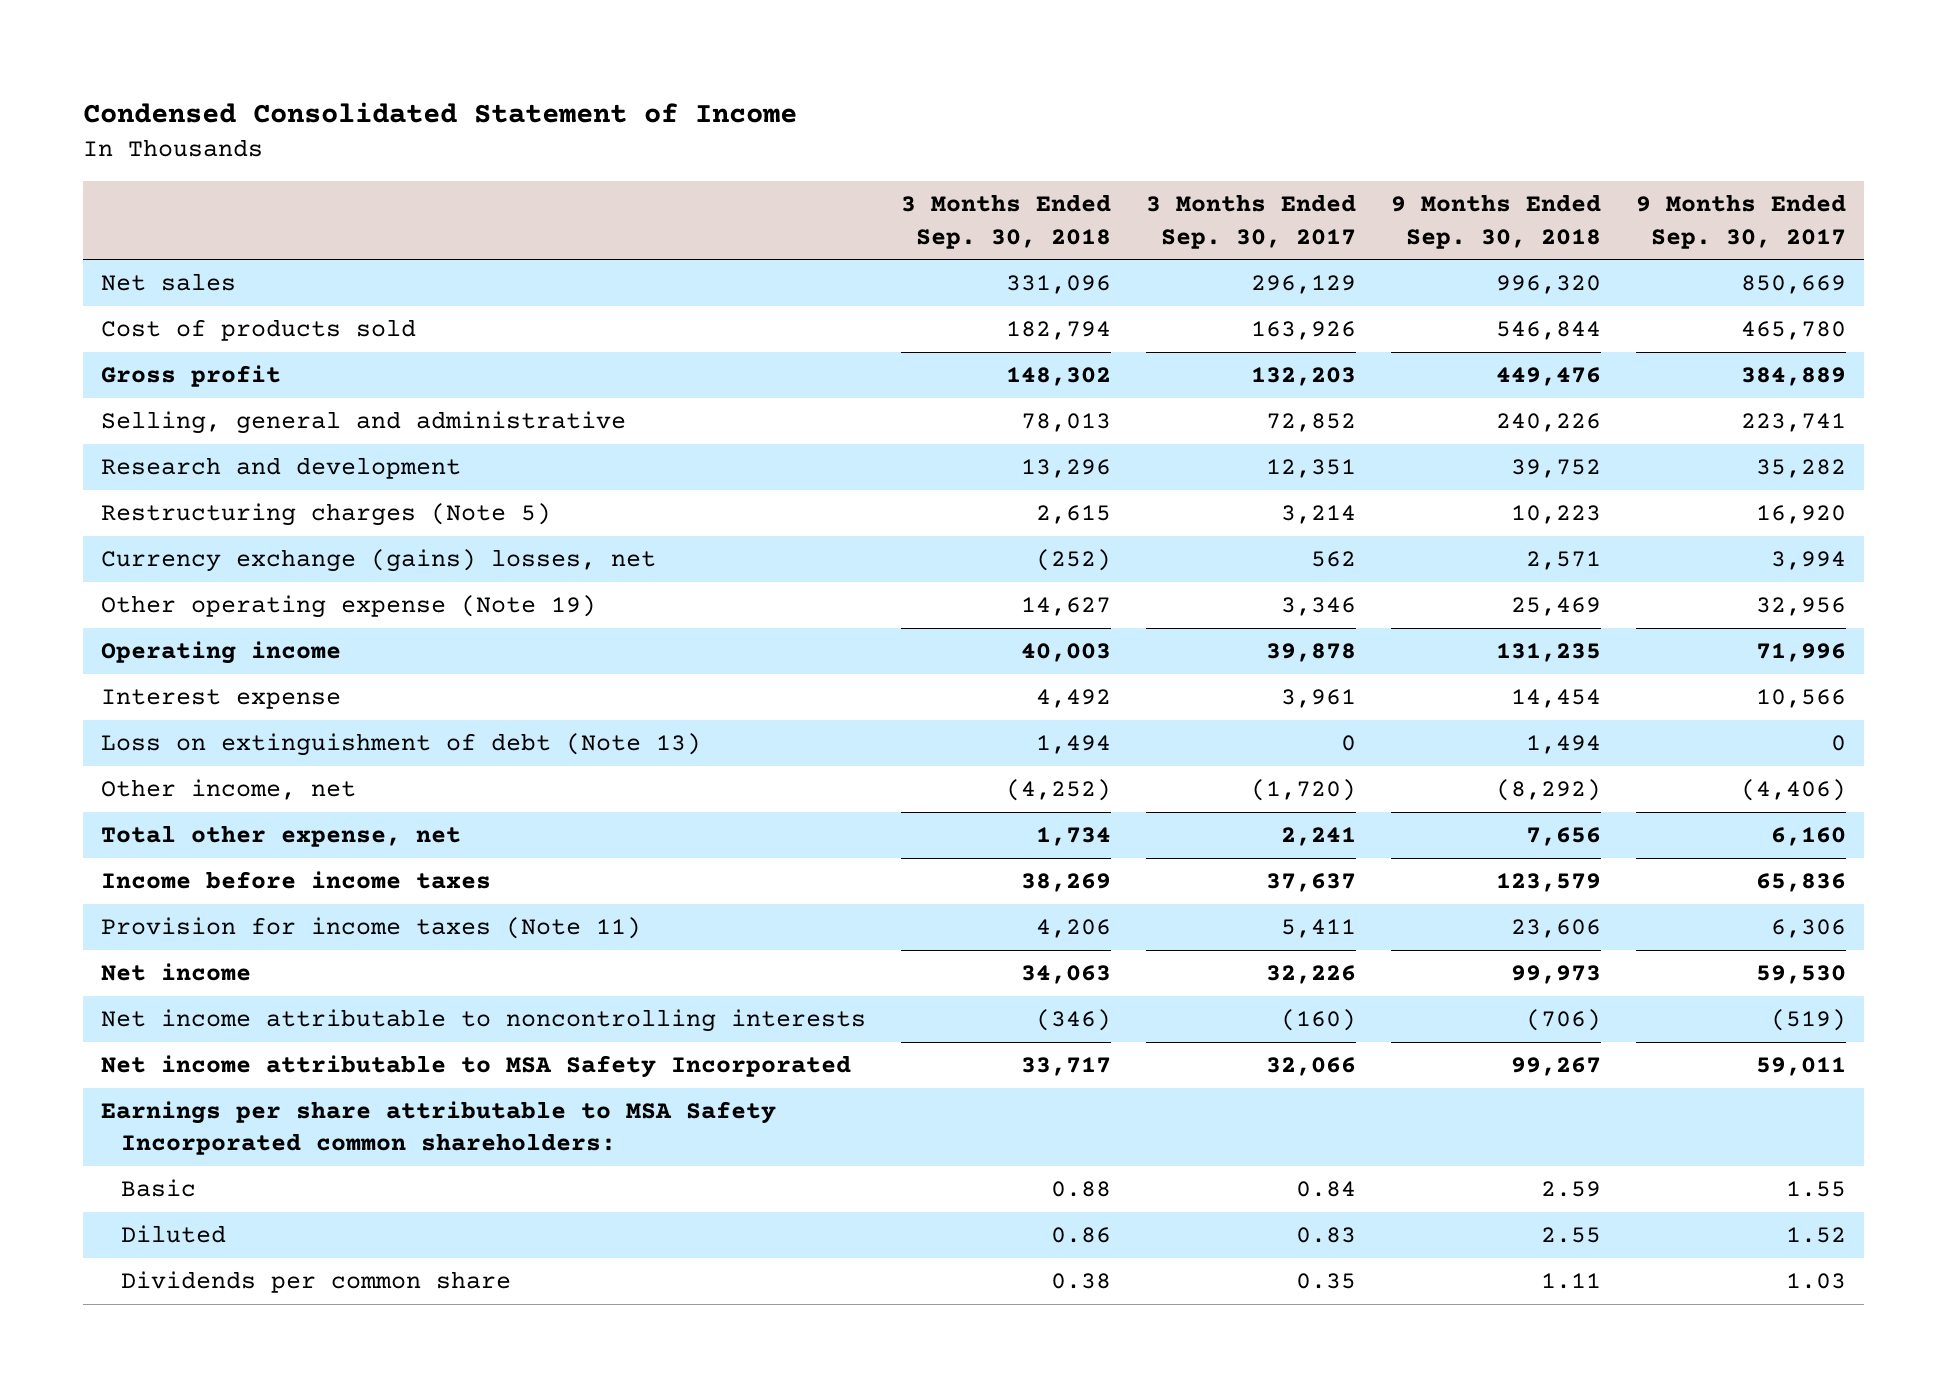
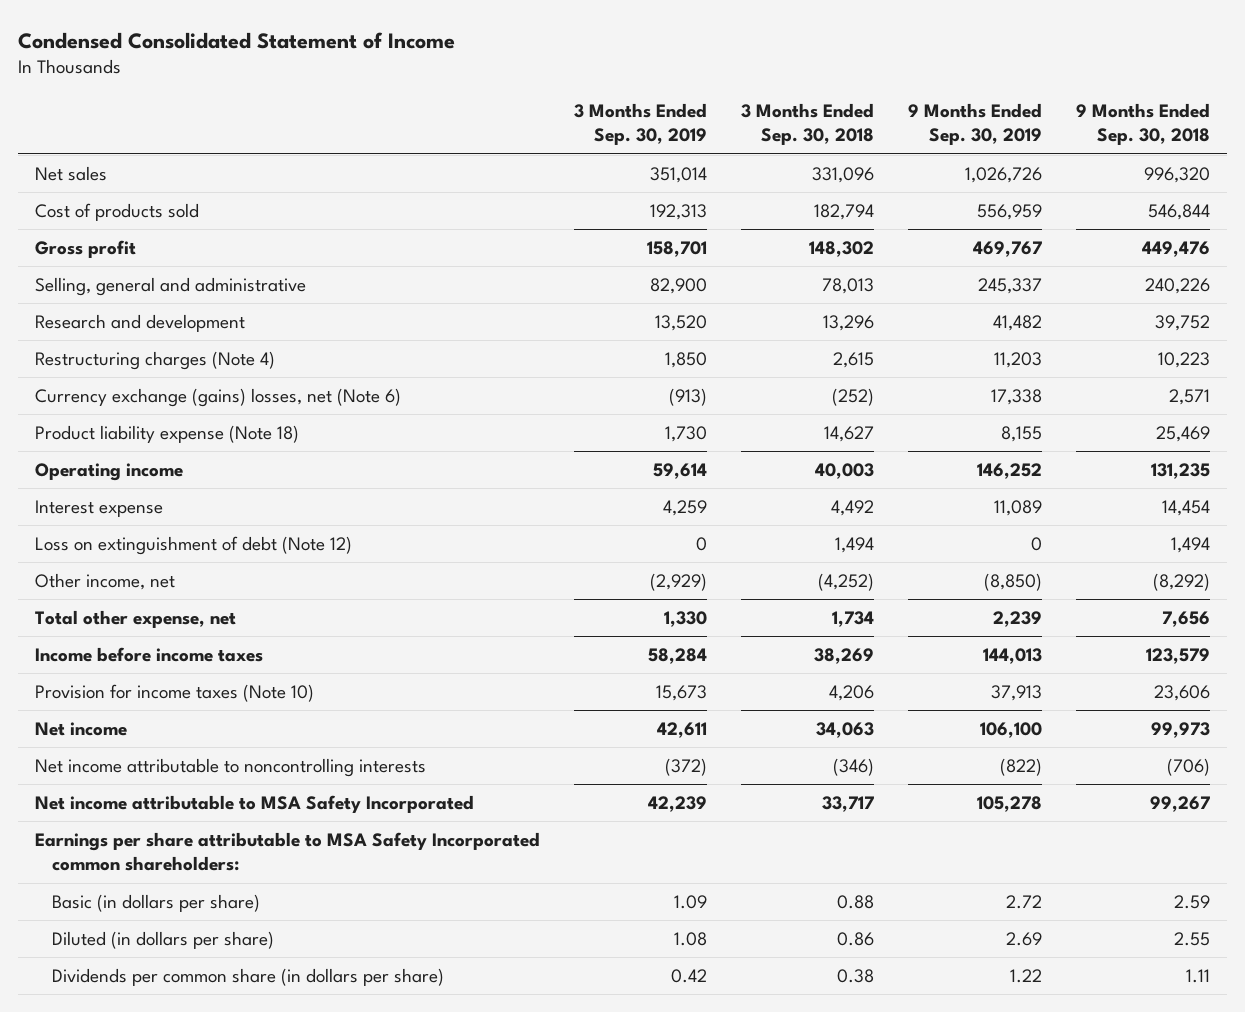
- | 3 Months Ended Sep. 30, 2018 | 3 Months Ended Sep. 30, 2017 | 9 Months Ended Sep. 30, 2018 | 9 Months Ended Sep. 30, 2017
+ | 3 Months Ended Sep. 30, 2019 | 3 Months Ended Sep. 30, 2018 | 9 Months Ended Sep. 30, 2019 | 9 Months Ended Sep. 30, 2018
- Restructuring charges (Note 5) | 2,615 | 3,214 | 10,223 | 16,920
- Currency exchange (gains) losses, net | (252) | 562 | 2,571 | 3,994
- Other operating expense (Note 19) | 14,627 | 3,346 | 25,469 | 32,956
+ Restructuring charges (Note 4) | 1,850 | 2,615 | 11,203 | 10,223
+ Currency exchange (gains) losses, net (Note 6) | (913) | (252) | 17,338 | 2,571
+ Product liability expense (Note 18) | 1,730 | 14,627 | 8,155 | 25,469
- Loss on extinguishment of debt (Note 13) | 1,494 | 0 | 1,494 | 0
+ Loss on extinguishment of debt (Note 12) | 0 | 1,494 | 0 | 1,494
- Provision for income taxes (Note 11) | 4,206 | 5,411 | 23,606 | 6,306
+ Provision for income taxes (Note 10) | 15,673 | 4,206 | 37,913 | 23,606
- Basic | 0.88 | 0.84 | 2.59 | 1.55
- Diluted | 0.86 | 0.83 | 2.55 | 1.52
- Dividends per common share | 0.38 | 0.35 | 1.11 | 1.03
+ Basic (in dollars per share) | 1.09 | 0.88 | 2.72 | 2.59
+ Diluted (in dollars per share) | 1.08 | 0.86 | 2.69 | 2.55
+ Dividends per common share (in dollars per share) | 0.42 | 0.38 | 1.22 | 1.11

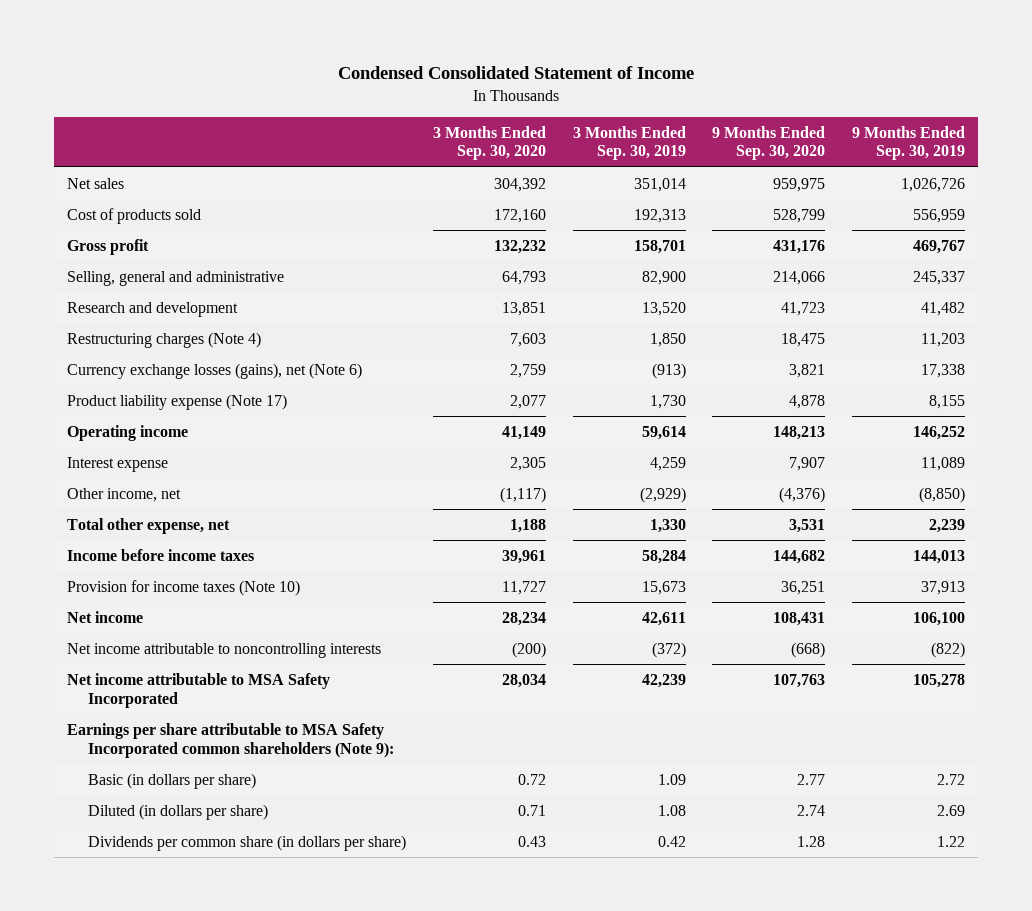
- | 3 Months Ended Sep. 30, 2019 | 3 Months Ended Sep. 30, 2018 | 9 Months Ended Sep. 30, 2019 | 9 Months Ended Sep. 30, 2018
+ | 3 Months Ended Sep. 30, 2020 | 3 Months Ended Sep. 30, 2019 | 9 Months Ended Sep. 30, 2020 | 9 Months Ended Sep. 30, 2019
- Currency exchange (gains) losses, net (Note 6) | (913) | (252) | 17,338 | 2,571
- Product liability expense (Note 18) | 1,730 | 14,627 | 8,155 | 25,469
+ Currency exchange losses (gains), net (Note 6) | 2,759 | (913) | 3,821 | 17,338
+ Product liability expense (Note 17) | 2,077 | 1,730 | 4,878 | 8,155
- Loss on extinguishment of debt (Note 12) | 0 | 1,494 | 0 | 1,494
- Earnings per share attributable to MSA Safety Incorporated common shareholders:
+ Earnings per share attributable to MSA Safety Incorporated common shareholders (Note 9):

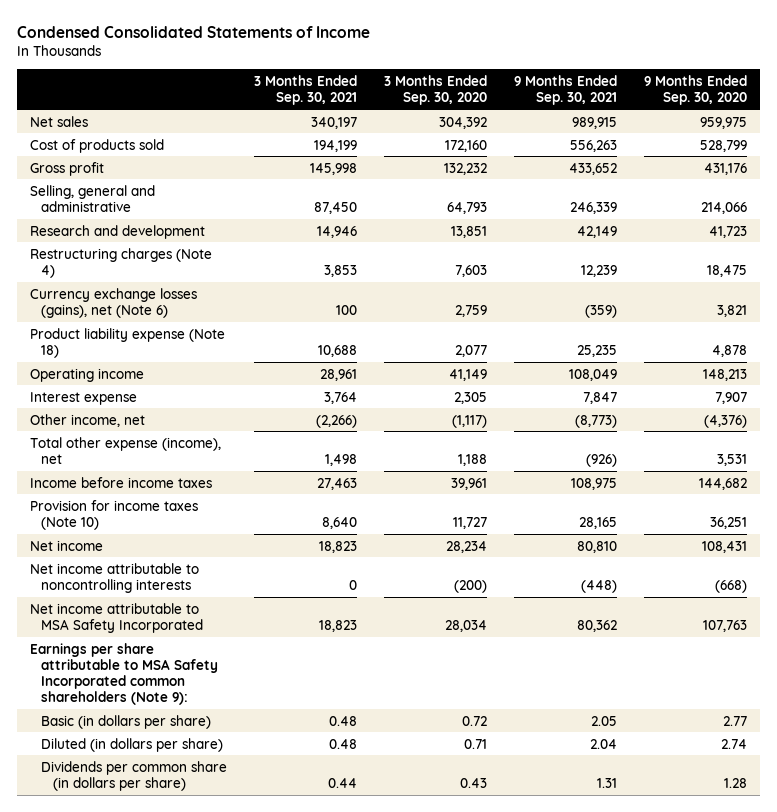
- Condensed Consolidated Statement of Income
+ Condensed Consolidated Statements of Income
- | 3 Months Ended Sep. 30, 2020 | 3 Months Ended Sep. 30, 2019 | 9 Months Ended Sep. 30, 2020 | 9 Months Ended Sep. 30, 2019
+ | 3 Months Ended Sep. 30, 2021 | 3 Months Ended Sep. 30, 2020 | 9 Months Ended Sep. 30, 2021 | 9 Months Ended Sep. 30, 2020
- Product liability expense (Note 17) | 2,077 | 1,730 | 4,878 | 8,155
+ Product liability expense (Note 18) | 10,688 | 2,077 | 25,235 | 4,878
- Total other expense, net | 1,188 | 1,330 | 3,531 | 2,239
+ Total other expense (income), net | 1,498 | 1,188 | (926) | 3,531

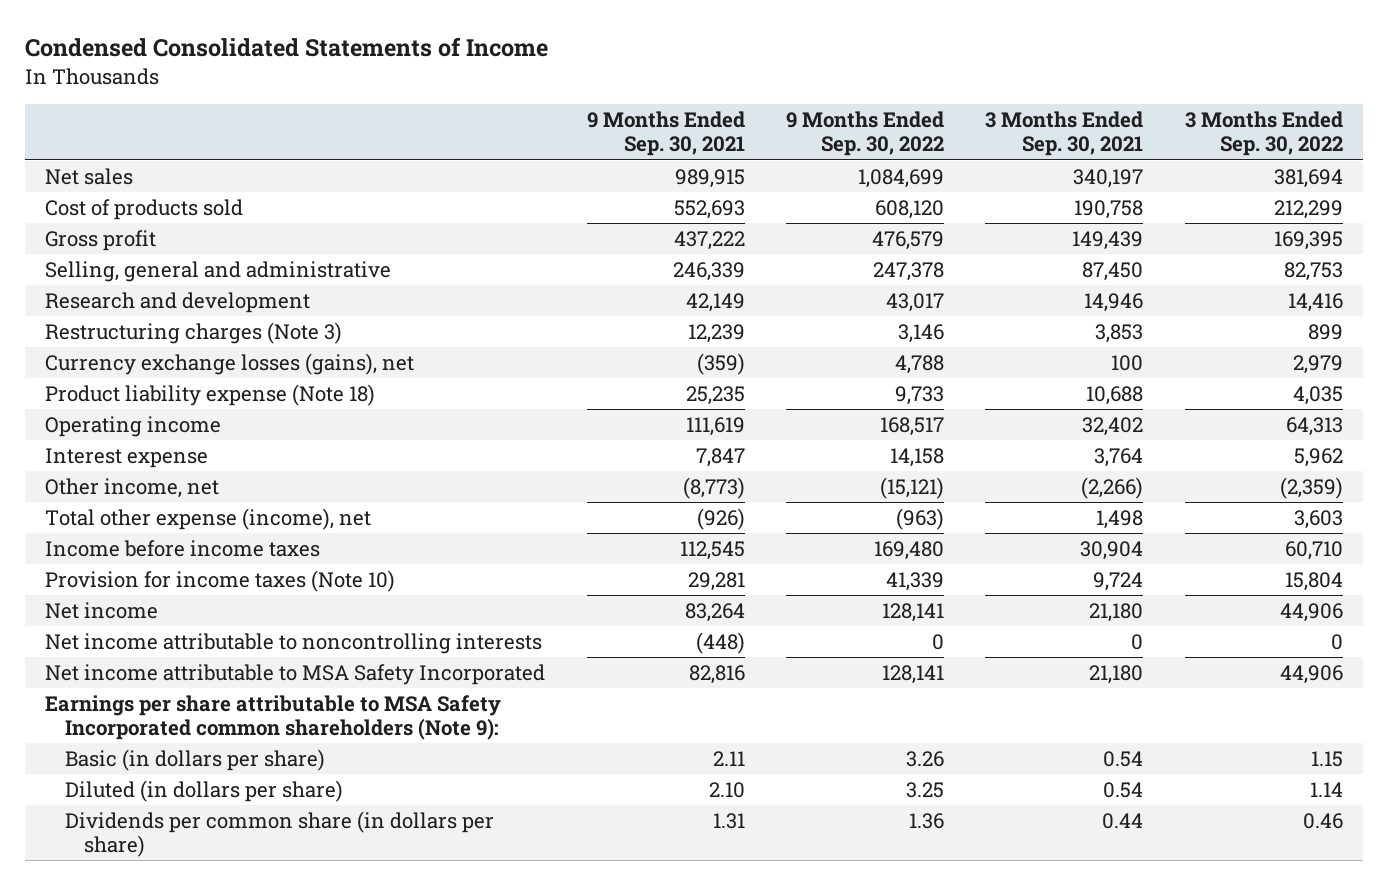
- | 3 Months Ended Sep. 30, 2021 | 3 Months Ended Sep. 30, 2020 | 9 Months Ended Sep. 30, 2021 | 9 Months Ended Sep. 30, 2020
+ | 9 Months Ended Sep. 30, 2021 | 9 Months Ended Sep. 30, 2022 | 3 Months Ended Sep. 30, 2021 | 3 Months Ended Sep. 30, 2022
- Cost of products sold | 194,199 | 172,160 | 556,263 | 528,799
- Gross profit | 145,998 | 132,232 | 433,652 | 431,176
+ Cost of products sold | 552,693 | 608,120 | 190,758 | 212,299
+ Gross profit | 437,222 | 476,579 | 149,439 | 169,395
- Restructuring charges (Note 4) | 3,853 | 7,603 | 12,239 | 18,475
- Currency exchange losses (gains), net (Note 6) | 100 | 2,759 | (359) | 3,821
+ Restructuring charges (Note 3) | 12,239 | 3,146 | 3,853 | 899
+ Currency exchange losses (gains), net | (359) | 4,788 | 100 | 2,979
- Operating income | 28,961 | 41,149 | 108,049 | 148,213
+ Operating income | 111,619 | 168,517 | 32,402 | 64,313
- Income before income taxes | 27,463 | 39,961 | 108,975 | 144,682
- Provision for income taxes (Note 10) | 8,640 | 11,727 | 28,165 | 36,251
- Net income | 18,823 | 28,234 | 80,810 | 108,431
+ Income before income taxes | 112,545 | 169,480 | 30,904 | 60,710
+ Provision for income taxes (Note 10) | 29,281 | 41,339 | 9,724 | 15,804
+ Net income | 83,264 | 128,141 | 21,180 | 44,906
- Net income attributable to MSA Safety Incorporated | 18,823 | 28,034 | 80,362 | 107,763
+ Net income attributable to MSA Safety Incorporated | 82,816 | 128,141 | 21,180 | 44,906
- Basic (in dollars per share) | 0.48 | 0.72 | 2.05 | 2.77
- Diluted (in dollars per share) | 0.48 | 0.71 | 2.04 | 2.74
+ Basic (in dollars per share) | 2.11 | 3.26 | 0.54 | 1.15
+ Diluted (in dollars per share) | 2.10 | 3.25 | 0.54 | 1.14

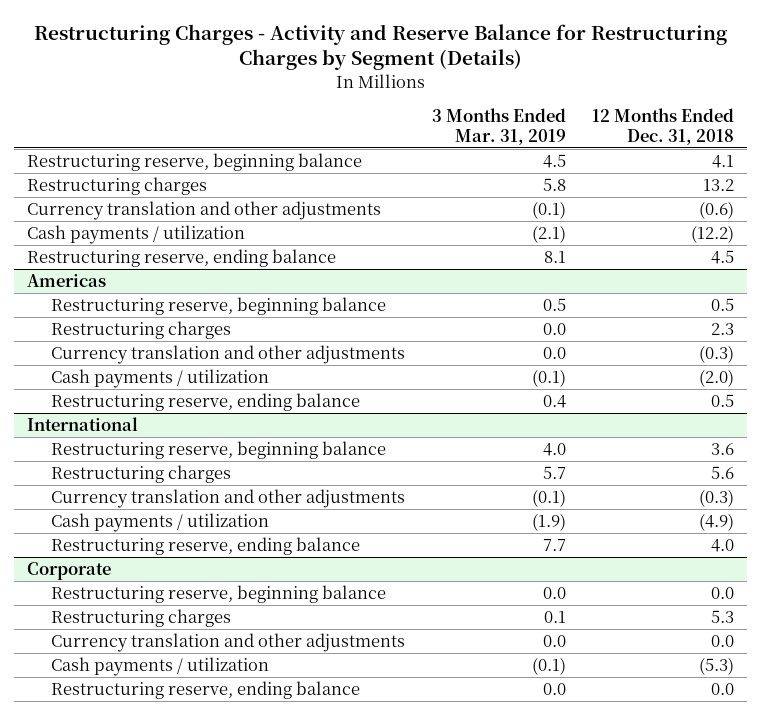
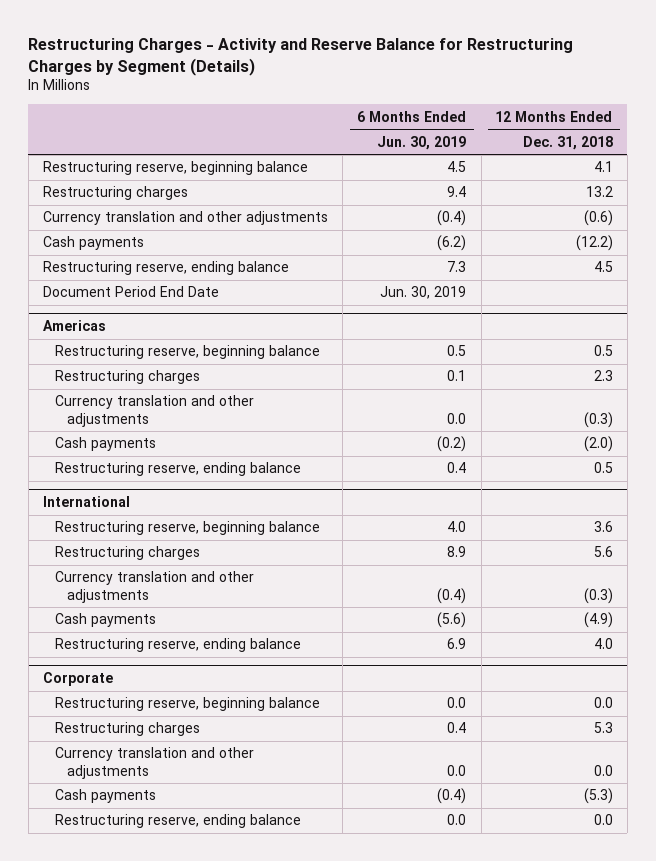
- | 3 Months Ended Mar. 31, 2019 | 12 Months Ended Dec. 31, 2018
+ | 6 Months Ended Jun. 30, 2019 | 12 Months Ended Dec. 31, 2018
- Cash payments / utilization | (2.1) | (12.2)
+ Cash payments | (6.2) | (12.2)
+ Document Period End Date | Jun. 30, 2019 |
@ Americas
- Cash payments / utilization | (0.1) | (2.0)
+ Cash payments | (0.2) | (2.0)
@ International
- Cash payments / utilization | (1.9) | (4.9)
+ Cash payments | (5.6) | (4.9)
@ Corporate
- Cash payments / utilization | (0.1) | (5.3)
+ Cash payments | (0.4) | (5.3)

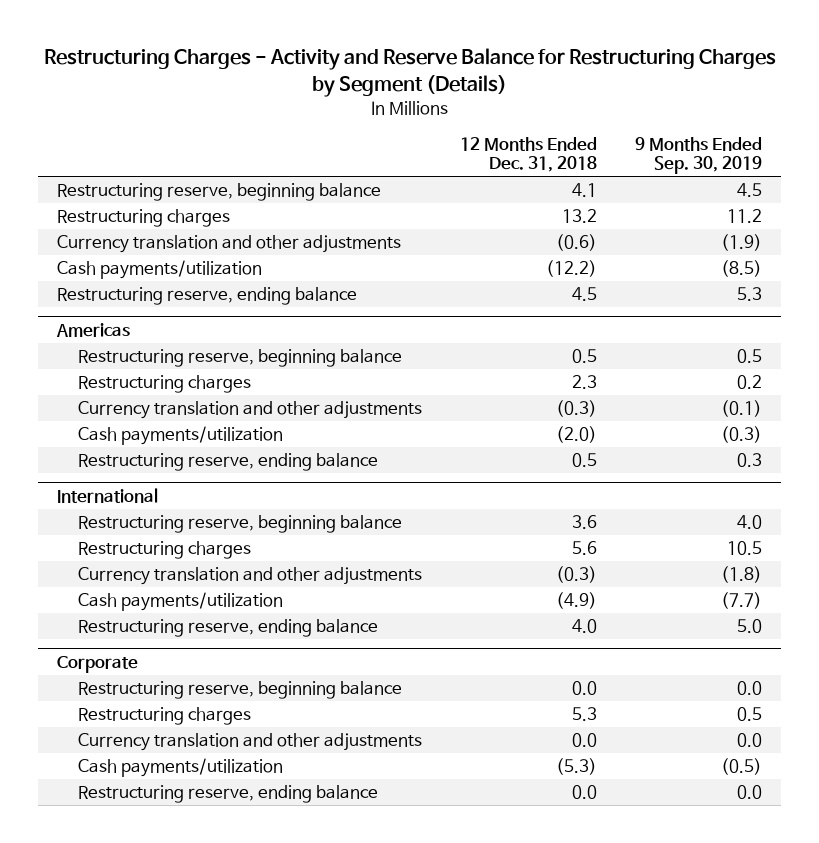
- | 6 Months Ended Jun. 30, 2019 | 12 Months Ended Dec. 31, 2018
+ | 12 Months Ended Dec. 31, 2018 | 9 Months Ended Sep. 30, 2019
- Cash payments | (6.2) | (12.2)
+ Cash payments/utilization | (12.2) | (8.5)
- Document Period End Date | Jun. 30, 2019 |
@ Americas
- Cash payments | (0.2) | (2.0)
+ Cash payments/utilization | (2.0) | (0.3)
@ International
- Cash payments | (5.6) | (4.9)
+ Cash payments/utilization | (4.9) | (7.7)
@ Corporate
- Cash payments | (0.4) | (5.3)
+ Cash payments/utilization | (5.3) | (0.5)

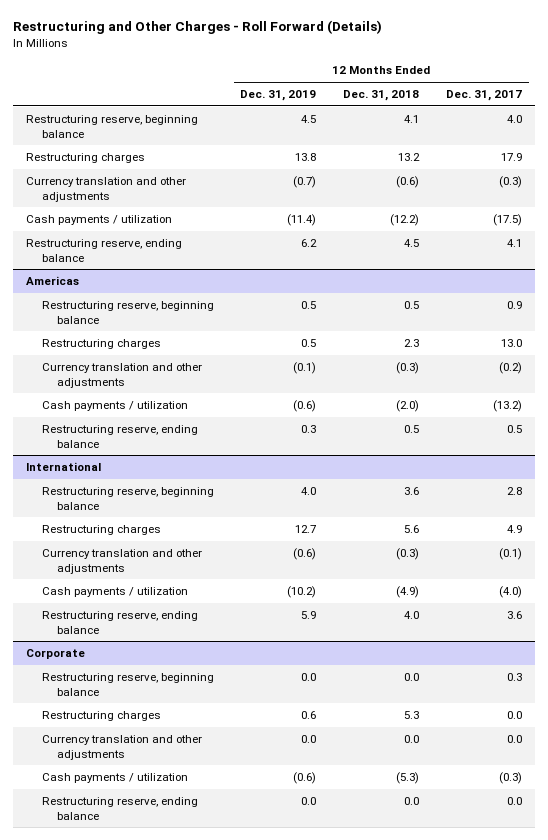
- Restructuring Charges - Activity and Reserve Balance for Restructuring Charges by Segment (Details)
+ Restructuring and Other Charges - Roll Forward (Details)
- | 12 Months Ended Dec. 31, 2018 | 9 Months Ended Sep. 30, 2019
+ | 12 Months Ended Dec. 31, 2019 | 12 Months Ended Dec. 31, 2018 | 12 Months Ended Dec. 31, 2017
- Cash payments/utilization | (12.2) | (8.5)
+ Cash payments / utilization | (11.4) | (12.2) | (17.5)
@ Americas
- Cash payments/utilization | (2.0) | (0.3)
+ Cash payments / utilization | (0.6) | (2.0) | (13.2)
@ International
- Cash payments/utilization | (4.9) | (7.7)
+ Cash payments / utilization | (10.2) | (4.9) | (4.0)
@ Corporate
- Cash payments/utilization | (5.3) | (0.5)
+ Cash payments / utilization | (0.6) | (5.3) | (0.3)

